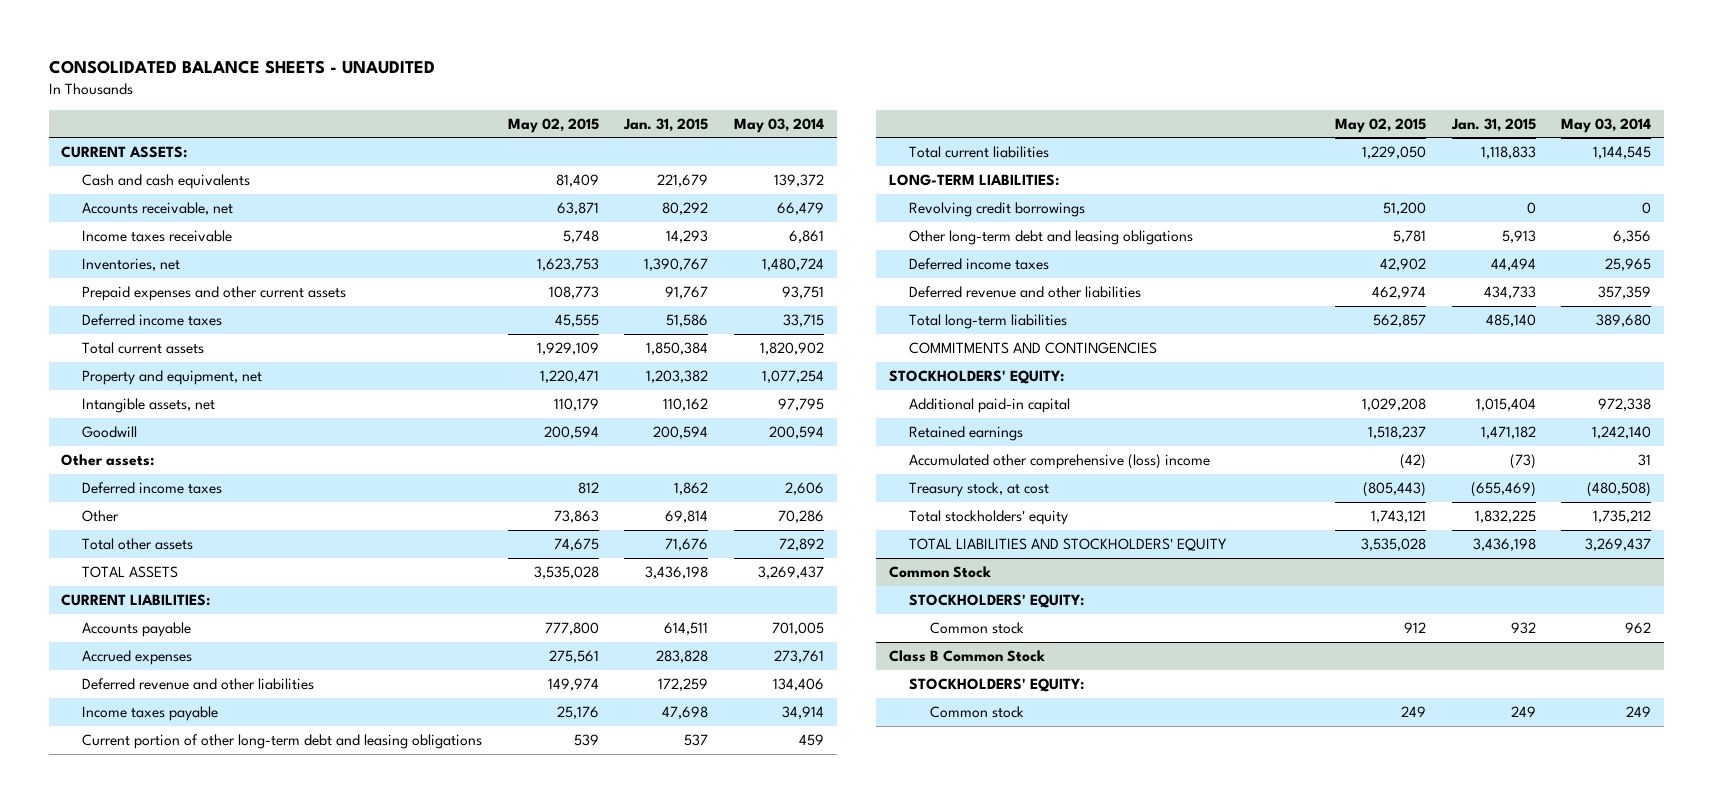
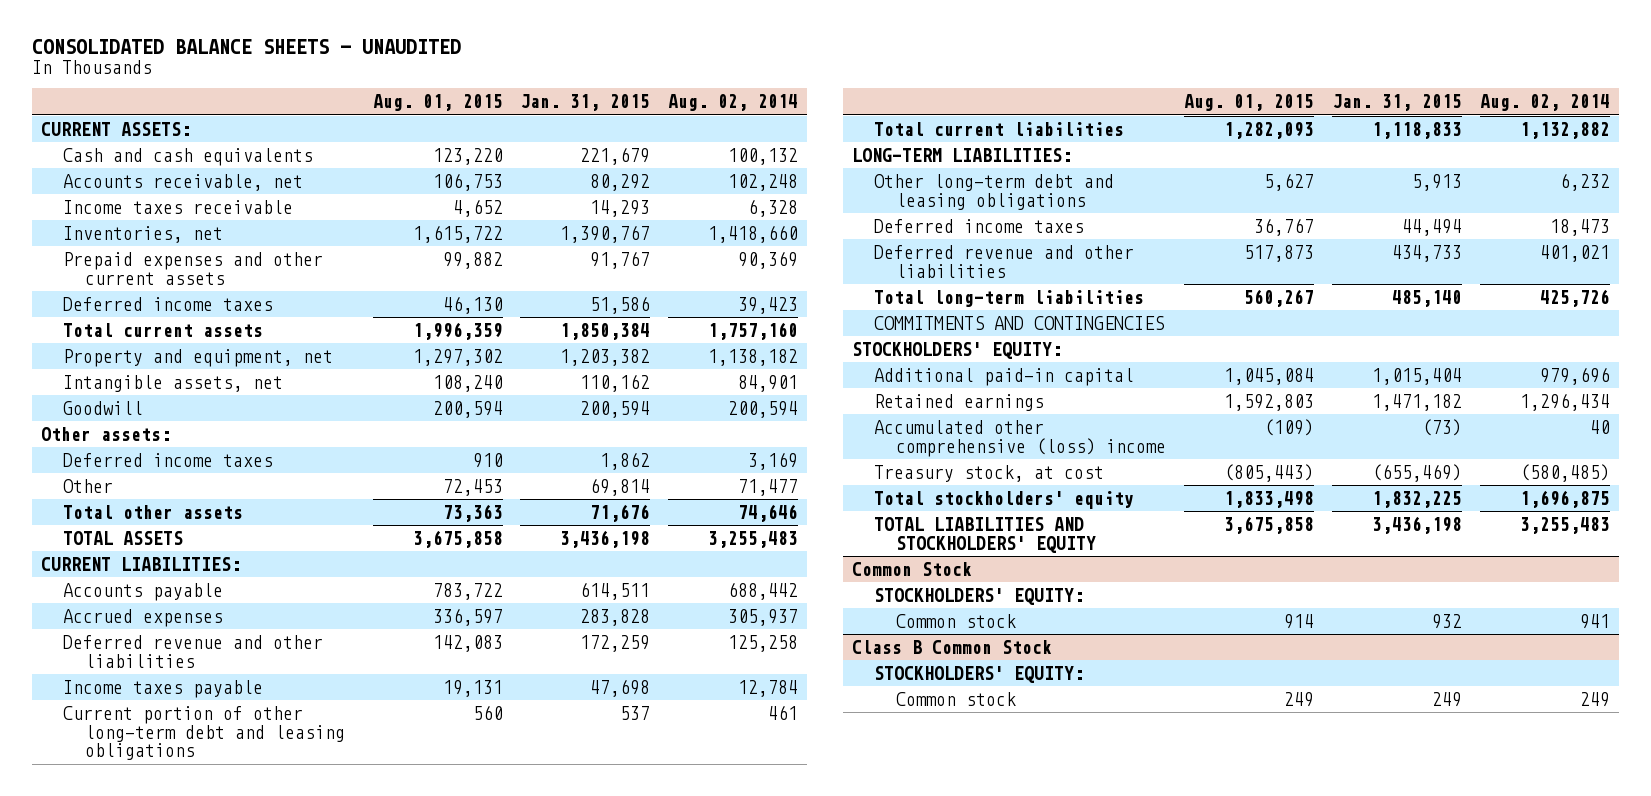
- | May 02, 2015 | Jan. 31, 2015 | May 03, 2014
+ | Aug. 01, 2015 | Jan. 31, 2015 | Aug. 02, 2014
- Revolving credit borrowings | 51,200 | 0 | 0

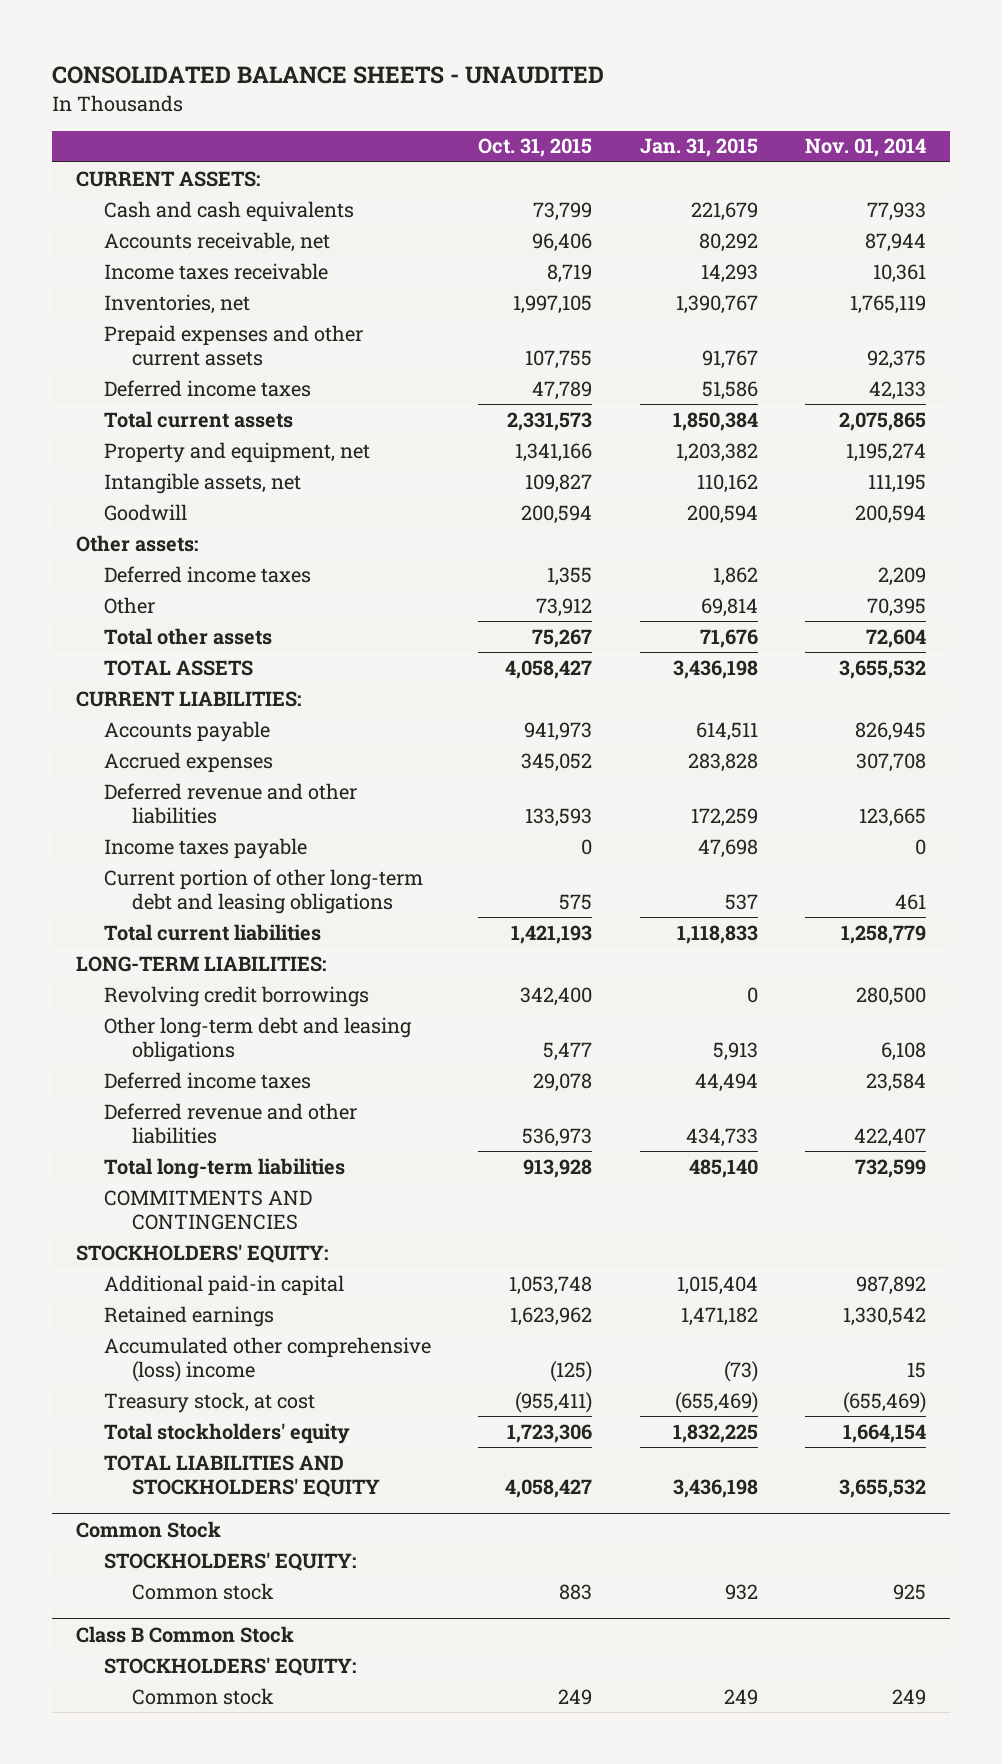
- | Aug. 01, 2015 | Jan. 31, 2015 | Aug. 02, 2014
+ | Oct. 31, 2015 | Jan. 31, 2015 | Nov. 01, 2014
+ Revolving credit borrowings | 342,400 | 0 | 280,500

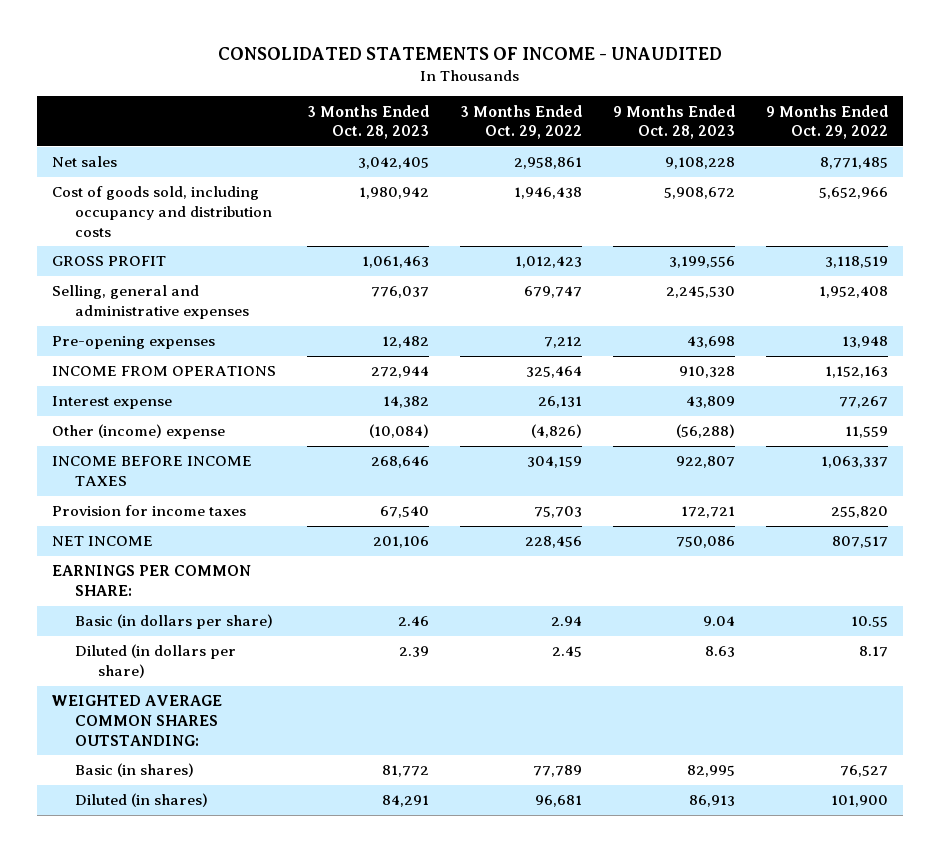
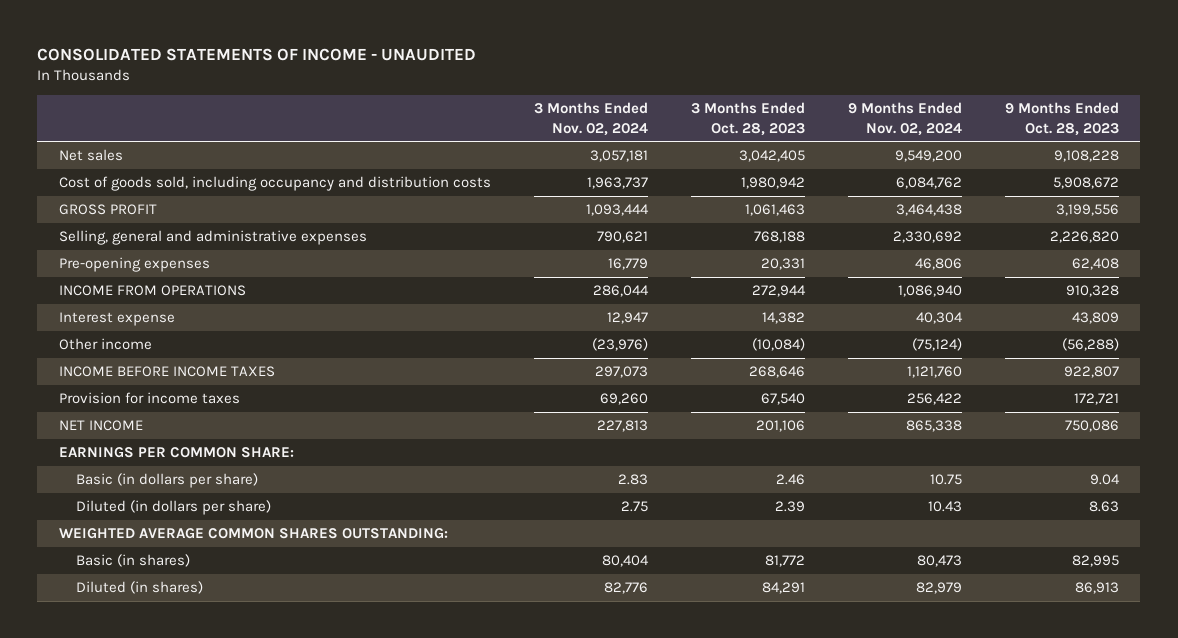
- | 3 Months Ended Oct. 28, 2023 | 3 Months Ended Oct. 29, 2022 | 9 Months Ended Oct. 28, 2023 | 9 Months Ended Oct. 29, 2022
+ | 3 Months Ended Nov. 02, 2024 | 3 Months Ended Oct. 28, 2023 | 9 Months Ended Nov. 02, 2024 | 9 Months Ended Oct. 28, 2023
- Selling, general and administrative expenses | 776,037 | 679,747 | 2,245,530 | 1,952,408
- Pre-opening expenses | 12,482 | 7,212 | 43,698 | 13,948
+ Selling, general and administrative expenses | 790,621 | 768,188 | 2,330,692 | 2,226,820
+ Pre-opening expenses | 16,779 | 20,331 | 46,806 | 62,408
- Other (income) expense | (10,084) | (4,826) | (56,288) | 11,559
+ Other income | (23,976) | (10,084) | (75,124) | (56,288)

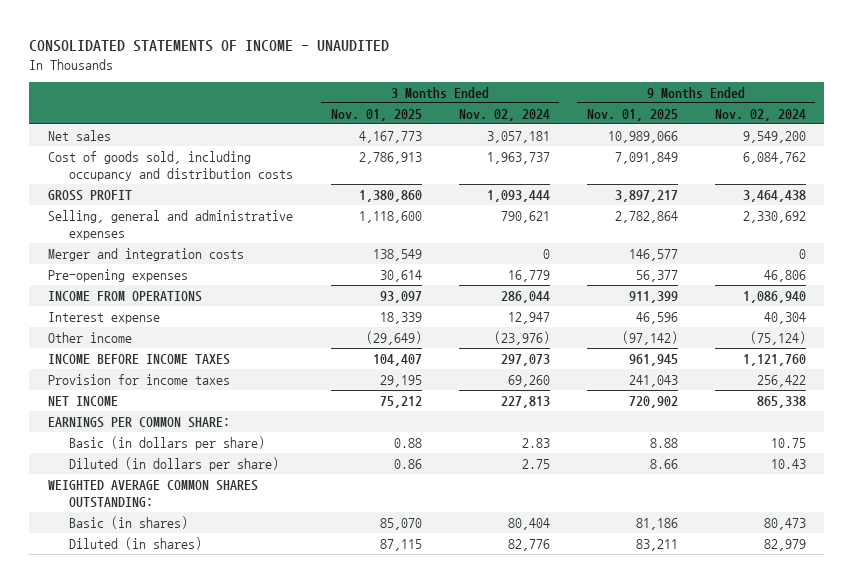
- | 3 Months Ended Nov. 02, 2024 | 3 Months Ended Oct. 28, 2023 | 9 Months Ended Nov. 02, 2024 | 9 Months Ended Oct. 28, 2023
+ | 3 Months Ended Nov. 01, 2025 | 3 Months Ended Nov. 02, 2024 | 9 Months Ended Nov. 01, 2025 | 9 Months Ended Nov. 02, 2024
+ Merger and integration costs | 138,549 | 0 | 146,577 | 0

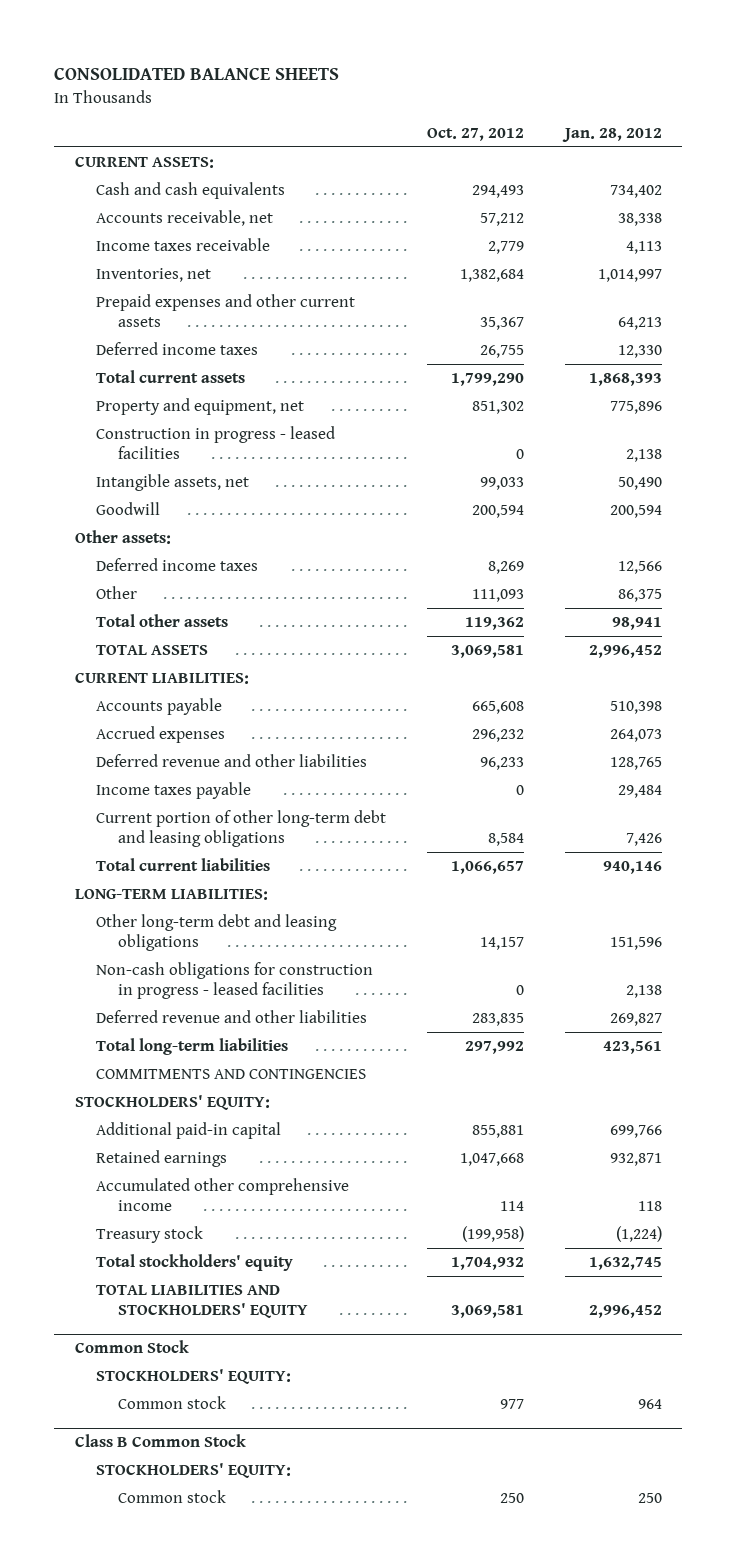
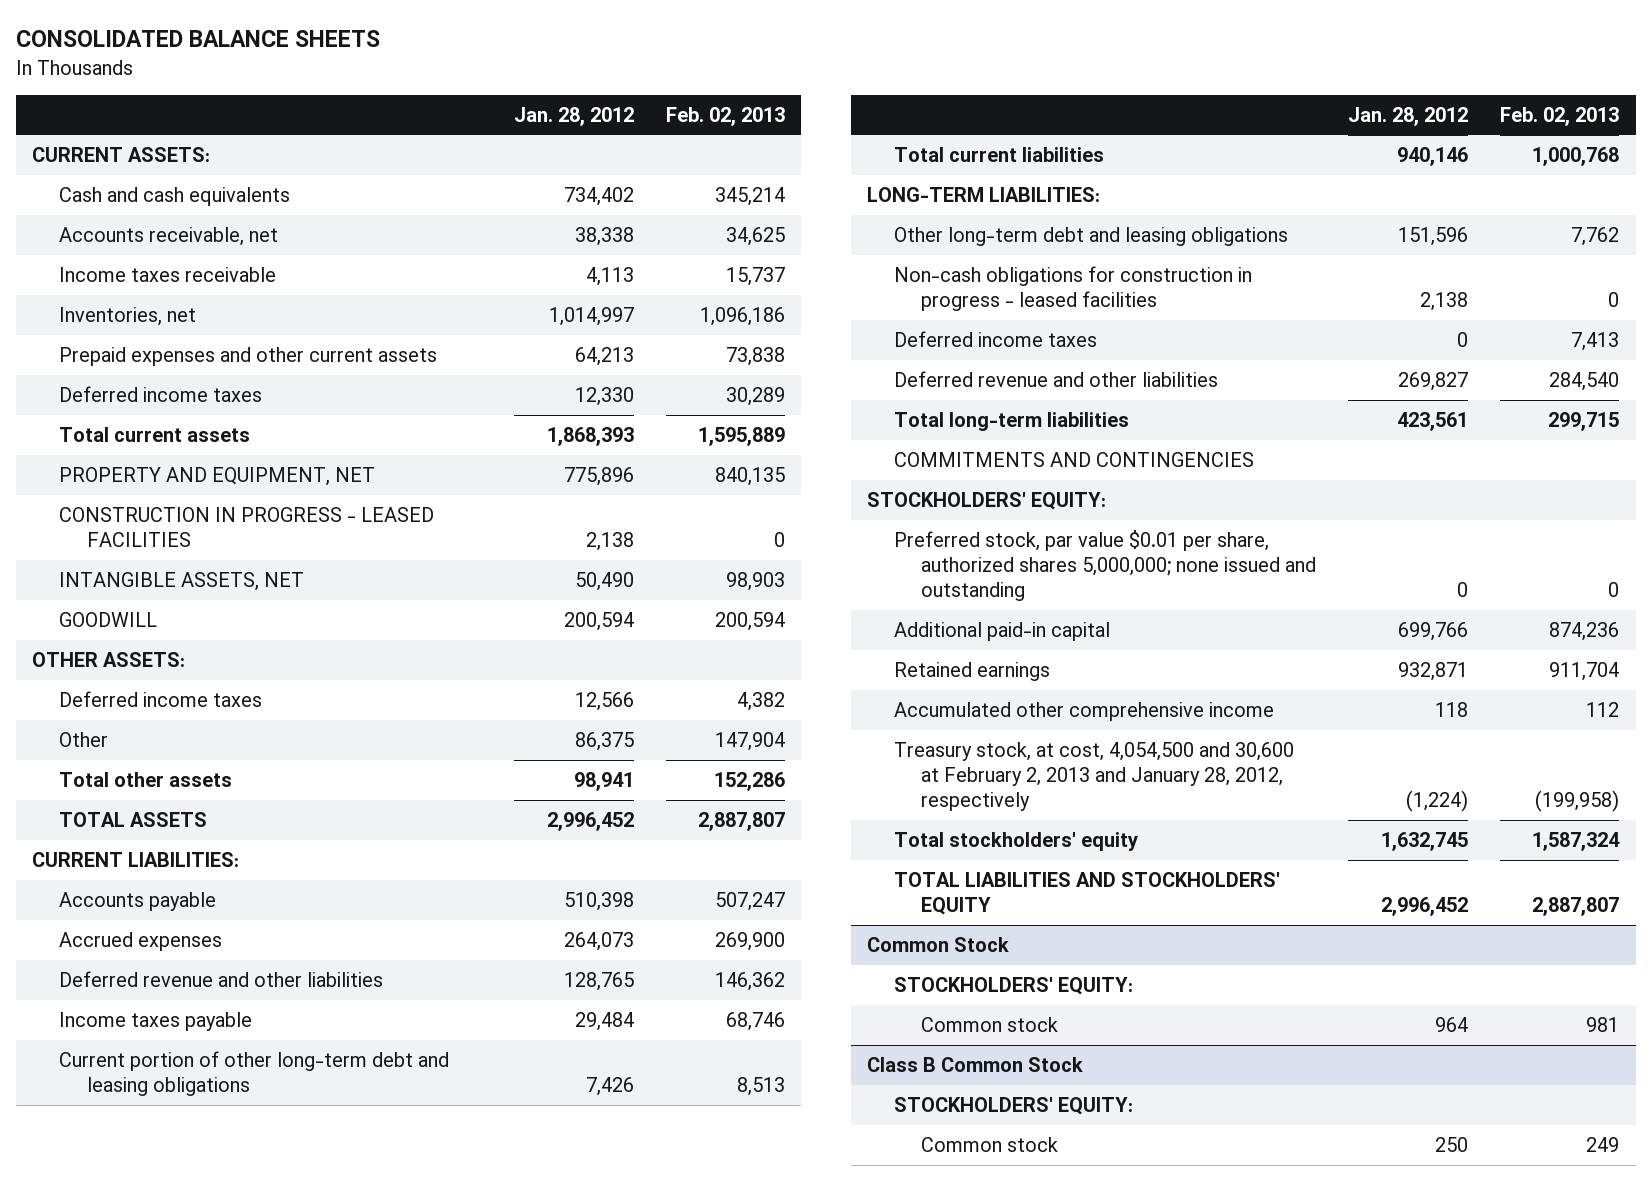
- | Oct. 27, 2012 | Jan. 28, 2012
+ | Jan. 28, 2012 | Feb. 02, 2013
- Property and equipment, net | 851,302 | 775,896
- Construction in progress - leased facilities | 0 | 2,138
- Intangible assets, net | 99,033 | 50,490
- Goodwill | 200,594 | 200,594
- Other assets:
+ PROPERTY AND EQUIPMENT, NET | 775,896 | 840,135
+ CONSTRUCTION IN PROGRESS - LEASED FACILITIES | 2,138 | 0
+ INTANGIBLE ASSETS, NET | 50,490 | 98,903
+ GOODWILL | 200,594 | 200,594
+ OTHER ASSETS:
+ Deferred income taxes | 0 | 7,413
+ Preferred stock, par value $0.01 per share, authorized shares 5,000,000; none issued and outstanding | 0 | 0
- Treasury stock | (199,958) | (1,224)
+ Treasury stock, at cost, 4,054,500 and 30,600 at February 2, 2013 and January 28, 2012, respectively | (1,224) | (199,958)

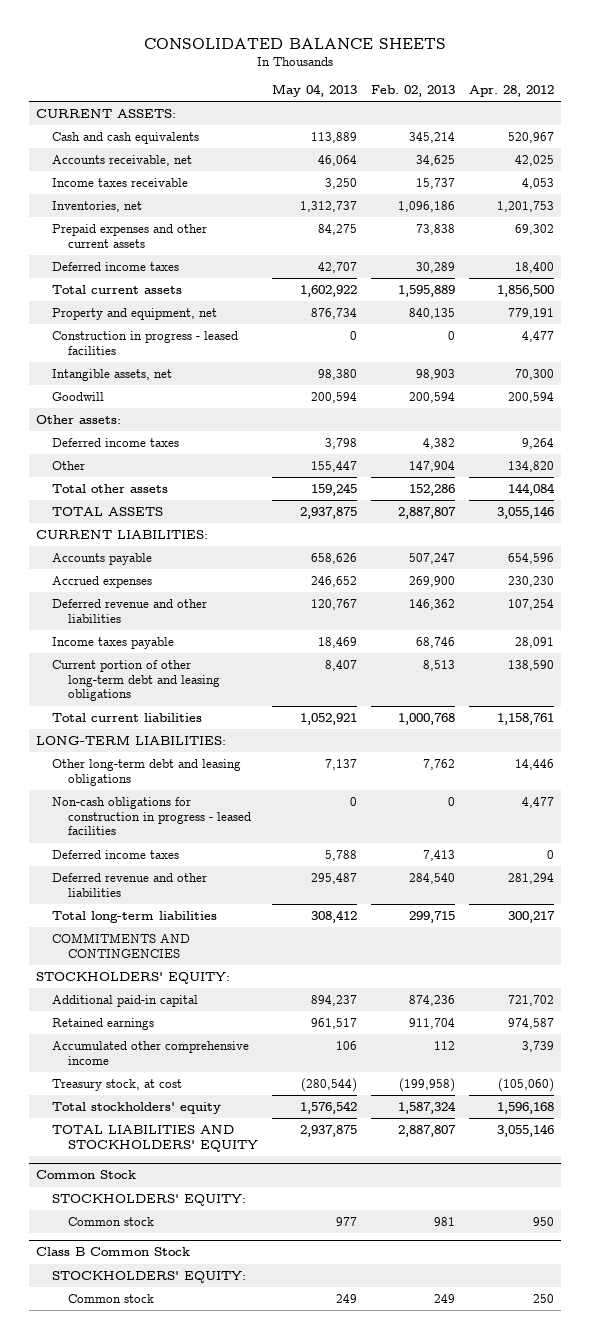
- | Jan. 28, 2012 | Feb. 02, 2013
+ | May 04, 2013 | Feb. 02, 2013 | Apr. 28, 2012
- PROPERTY AND EQUIPMENT, NET | 775,896 | 840,135
- CONSTRUCTION IN PROGRESS - LEASED FACILITIES | 2,138 | 0
- INTANGIBLE ASSETS, NET | 50,490 | 98,903
- GOODWILL | 200,594 | 200,594
- OTHER ASSETS:
+ Property and equipment, net | 876,734 | 840,135 | 779,191
+ Construction in progress - leased facilities | 0 | 0 | 4,477
+ Intangible assets, net | 98,380 | 98,903 | 70,300
+ Goodwill | 200,594 | 200,594 | 200,594
+ Other assets:
- Preferred stock, par value $0.01 per share, authorized shares 5,000,000; none issued and outstanding | 0 | 0
- Treasury stock, at cost, 4,054,500 and 30,600 at February 2, 2013 and January 28, 2012, respectively | (1,224) | (199,958)
+ Treasury stock, at cost | (280,544) | (199,958) | (105,060)

